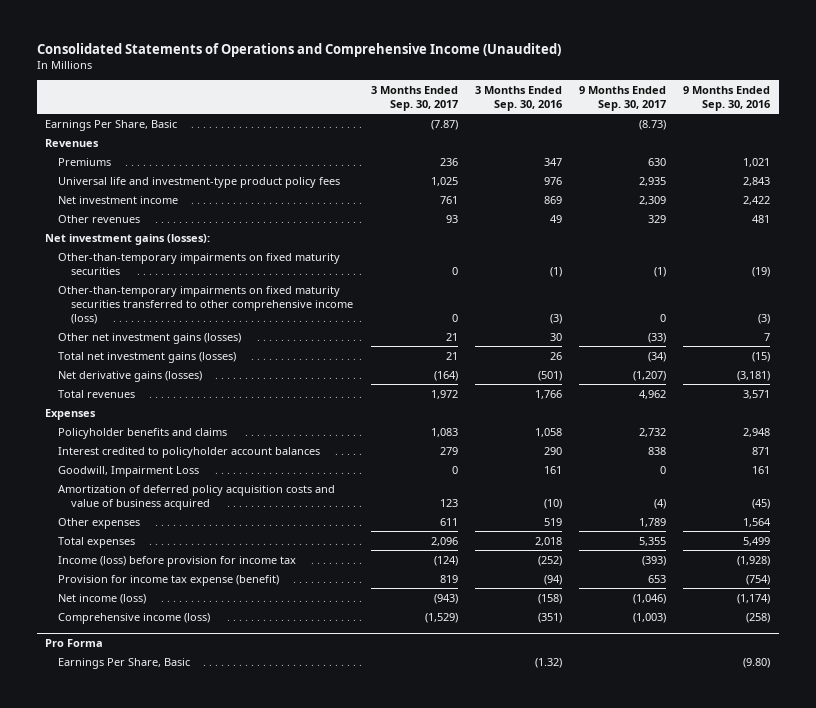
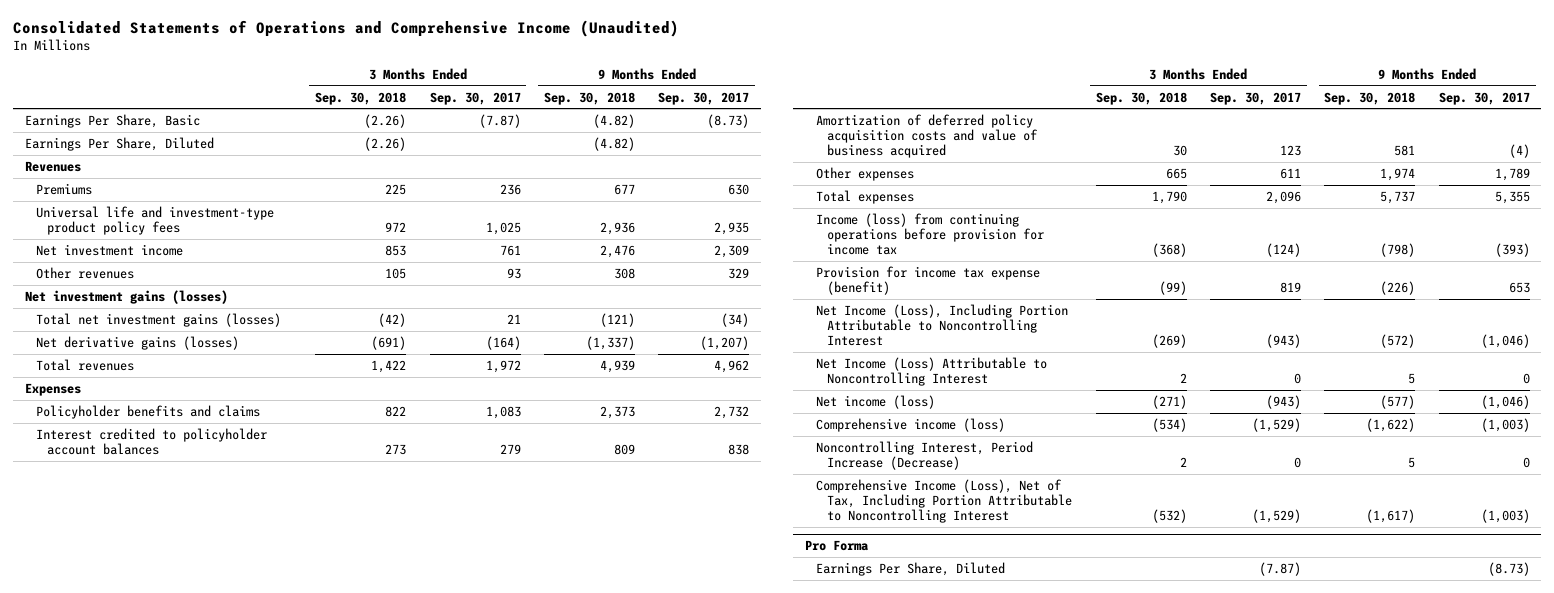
- | 3 Months Ended Sep. 30, 2017 | 3 Months Ended Sep. 30, 2016 | 9 Months Ended Sep. 30, 2017 | 9 Months Ended Sep. 30, 2016
+ | 3 Months Ended Sep. 30, 2018 | 3 Months Ended Sep. 30, 2017 | 9 Months Ended Sep. 30, 2018 | 9 Months Ended Sep. 30, 2017
+ Earnings Per Share, Diluted | (2.26) | | (4.82) |
- Net investment gains (losses):
- Other-than-temporary impairments on fixed maturity securities | 0 | (1) | (1) | (19)
- Other-than-temporary impairments on fixed maturity securities transferred to other comprehensive income (loss) | 0 | (3) | 0 | (3)
- Other net investment gains (losses) | 21 | 30 | (33) | 7
+ Net investment gains (losses)
- Goodwill, Impairment Loss | 0 | 161 | 0 | 161
- Income (loss) before provision for income tax | (124) | (252) | (393) | (1,928)
+ Income (loss) from continuing operations before provision for income tax | (368) | (124) | (798) | (393)
+ Net Income (Loss), Including Portion Attributable to Noncontrolling Interest | (269) | (943) | (572) | (1,046)
+ Net Income (Loss) Attributable to Noncontrolling Interest | 2 | 0 | 5 | 0
+ Noncontrolling Interest, Period Increase (Decrease) | 2 | 0 | 5 | 0
+ Comprehensive Income (Loss), Net of Tax, Including Portion Attributable to Noncontrolling Interest | (532) | (1,529) | (1,617) | (1,003)
@ Pro Forma
- Earnings Per Share, Basic | | (1.32) | | (9.80)
+ Earnings Per Share, Diluted | | (7.87) | | (8.73)

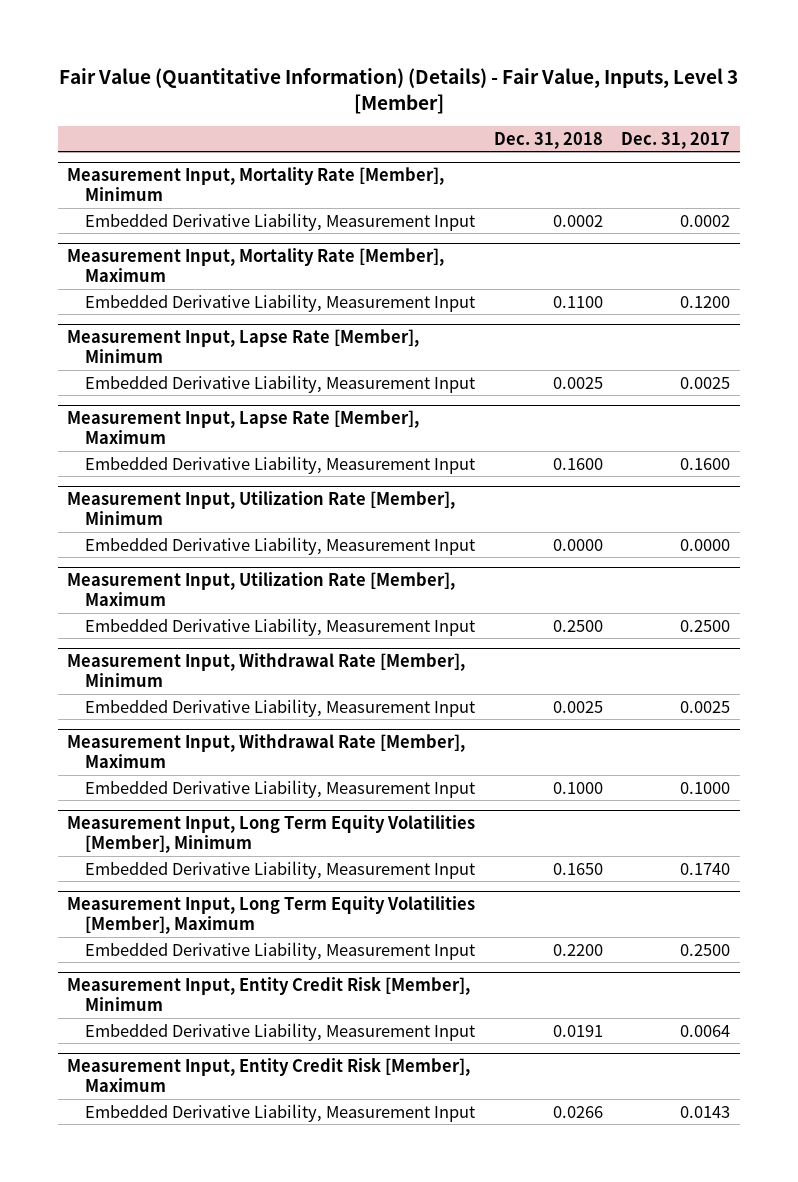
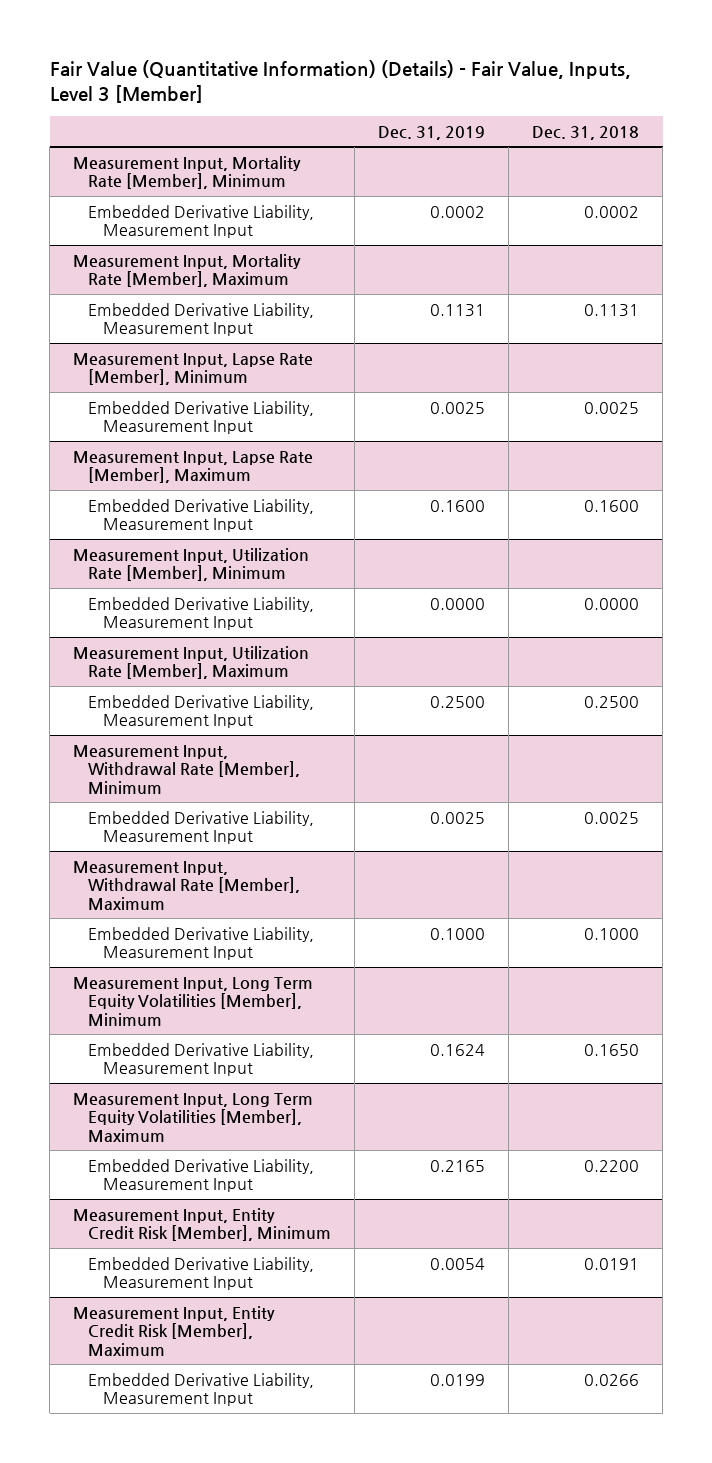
- | Dec. 31, 2018 | Dec. 31, 2017
+ | Dec. 31, 2019 | Dec. 31, 2018
@ Measurement Input, Mortality Rate [Member], Maximum
- Embedded Derivative Liability, Measurement Input | 0.1100 | 0.1200
+ Embedded Derivative Liability, Measurement Input | 0.1131 | 0.1131

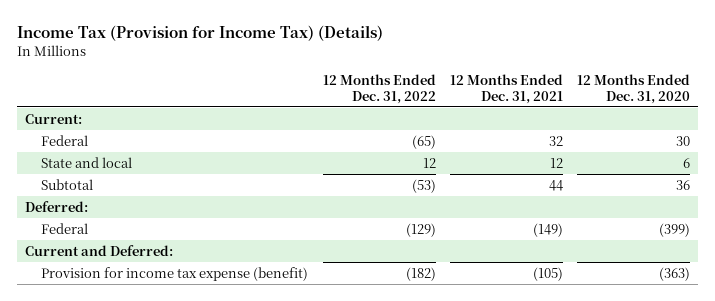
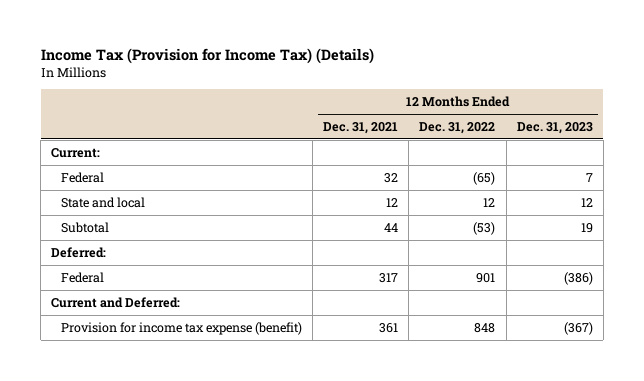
- | 12 Months Ended Dec. 31, 2022 | 12 Months Ended Dec. 31, 2021 | 12 Months Ended Dec. 31, 2020
+ | 12 Months Ended Dec. 31, 2021 | 12 Months Ended Dec. 31, 2022 | 12 Months Ended Dec. 31, 2023
- Federal | (129) | (149) | (399)
+ Federal | 317 | 901 | (386)
- Provision for income tax expense (benefit) | (182) | (105) | (363)
+ Provision for income tax expense (benefit) | 361 | 848 | (367)

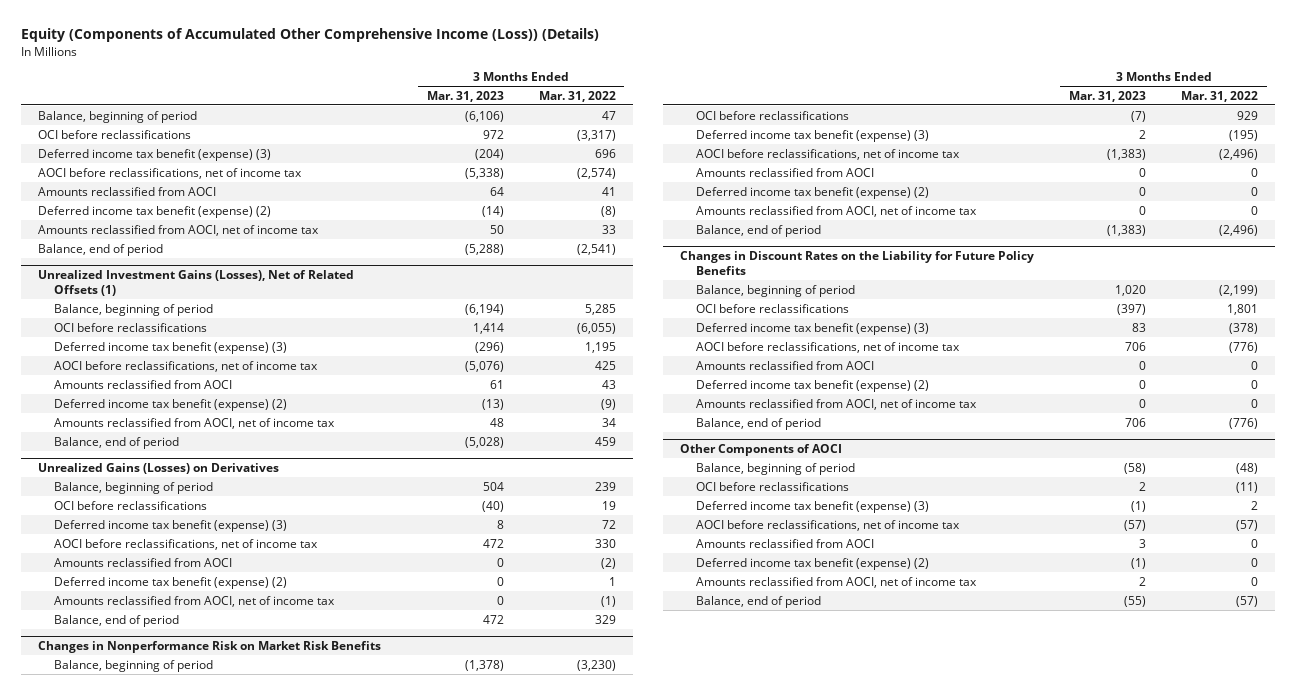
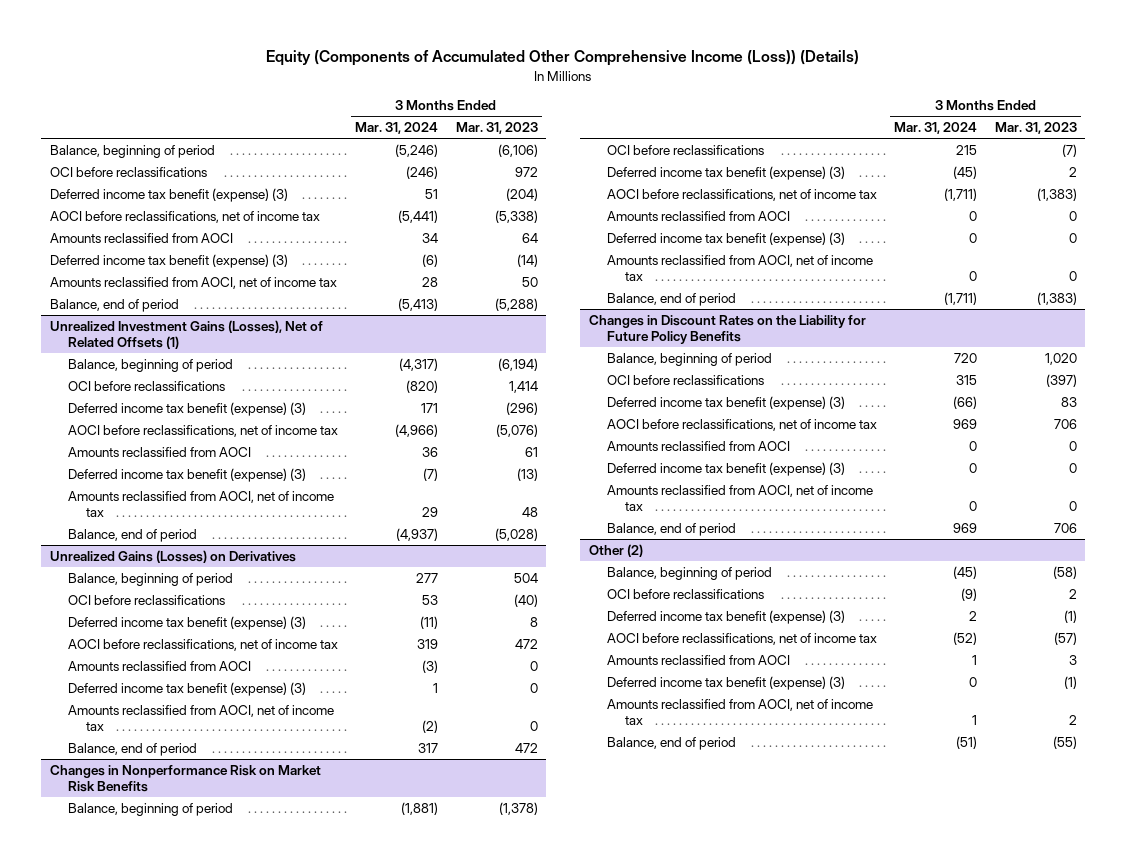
- | 3 Months Ended Mar. 31, 2023 | 3 Months Ended Mar. 31, 2022
+ | 3 Months Ended Mar. 31, 2024 | 3 Months Ended Mar. 31, 2023
- Deferred income tax benefit (expense) (2) | (14) | (8)
+ Deferred income tax benefit (expense) (3) | (6) | (14)
@ Unrealized Investment Gains (Losses), Net of Related Offsets (1)
- Deferred income tax benefit (expense) (2) | (13) | (9)
+ Deferred income tax benefit (expense) (3) | (7) | (13)
@ Unrealized Gains (Losses) on Derivatives
- Deferred income tax benefit (expense) (2) | 0 | 1
+ Deferred income tax benefit (expense) (3) | 1 | 0
@ Changes in Nonperformance Risk on Market Risk Benefits
- Deferred income tax benefit (expense) (2) | 0 | 0
+ Deferred income tax benefit (expense) (3) | 0 | 0
@ Changes in Discount Rates on the Liability for Future Policy Benefits
- Deferred income tax benefit (expense) (2) | 0 | 0
+ Deferred income tax benefit (expense) (3) | 0 | 0
- Other Components of AOCI
+ Other (2)
- Deferred income tax benefit (expense) (2) | (1) | 0
+ Deferred income tax benefit (expense) (3) | 0 | (1)

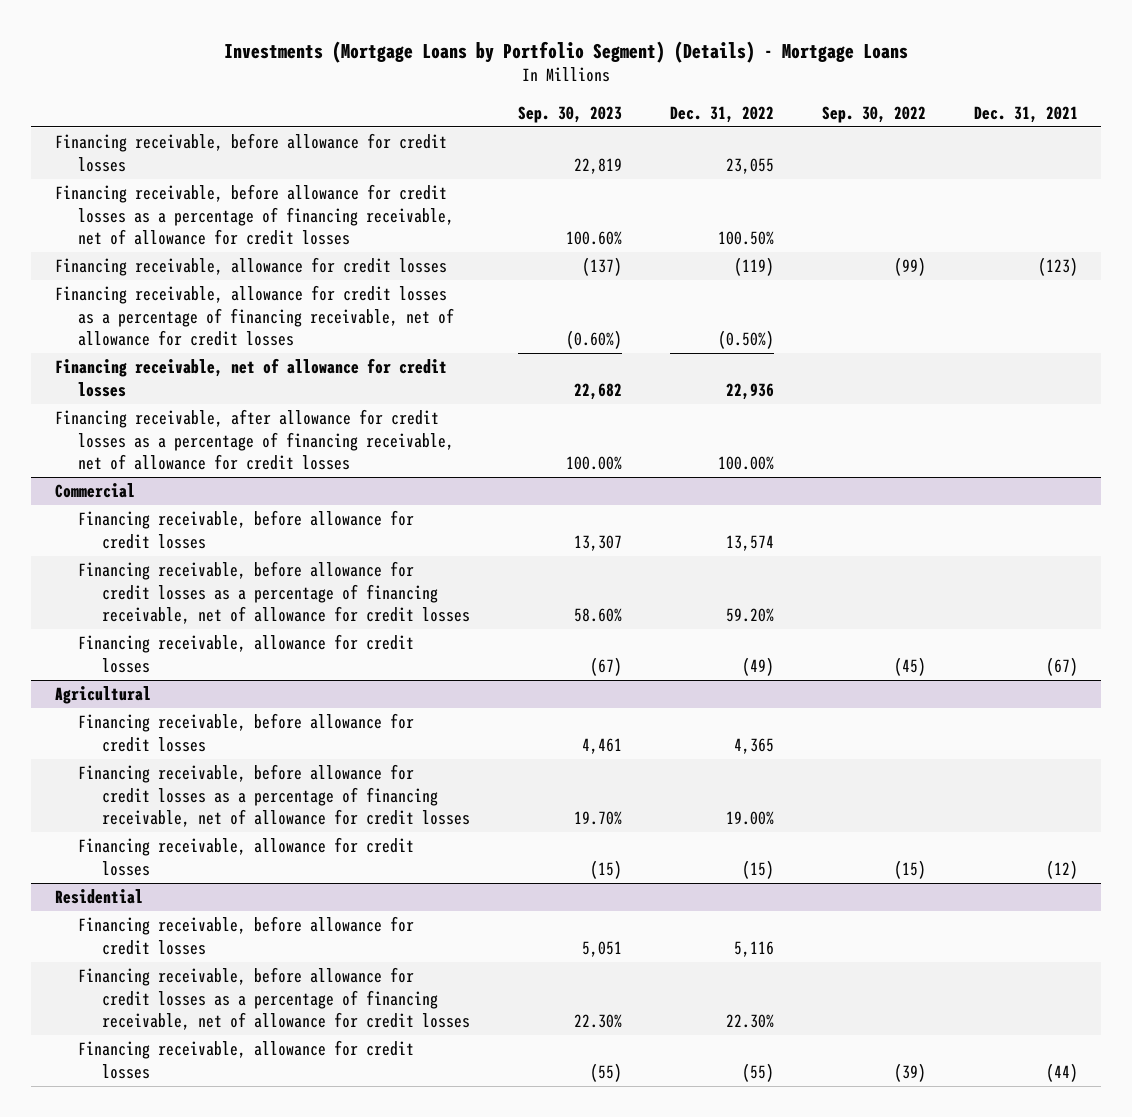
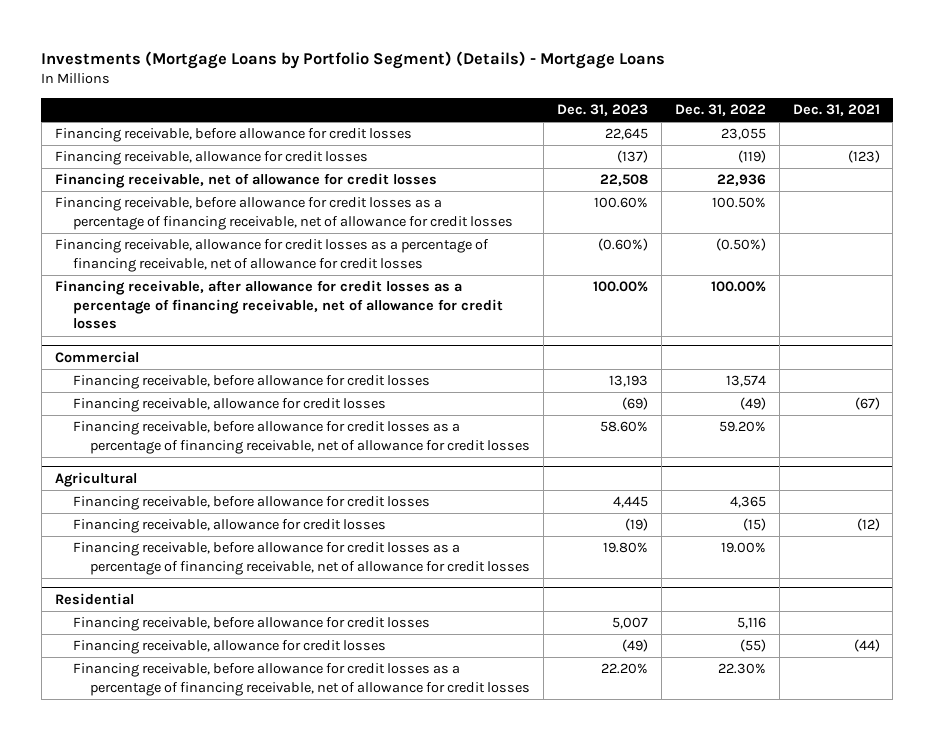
- | Sep. 30, 2023 | Dec. 31, 2022 | Sep. 30, 2022 | Dec. 31, 2021
+ | Dec. 31, 2023 | Dec. 31, 2022 | Dec. 31, 2021
moved down: Financing receivable, before allowance for credit losses as a percentage of financing receivable, net of allowance for credit losses | 100.60% | 100.50% |
moved down: Financing receivable, allowance for credit losses as a percentage of financing receivable, net of allowance for credit losses | (0.60%) | (0.50%) |
@ Commercial
moved down: Financing receivable, before allowance for credit losses as a percentage of financing receivable, net of allowance for credit losses | 58.60% | 59.20% |
@ Agricultural
moved down: Financing receivable, before allowance for credit losses as a percentage of financing receivable, net of allowance for credit losses | 19.80% | 19.00% |
@ Residential
moved down: Financing receivable, before allowance for credit losses as a percentage of financing receivable, net of allowance for credit losses | 22.20% | 22.30% |

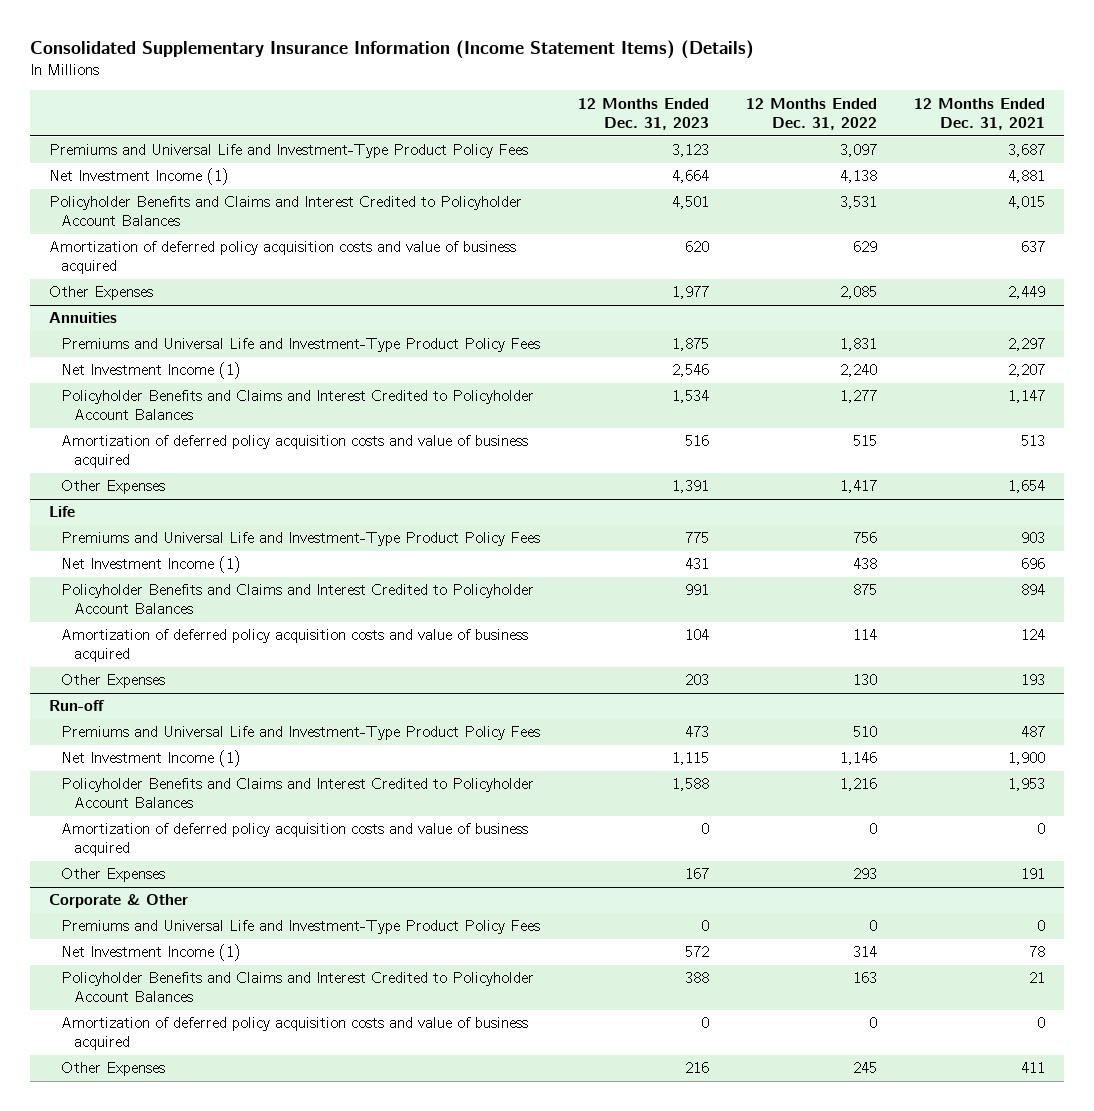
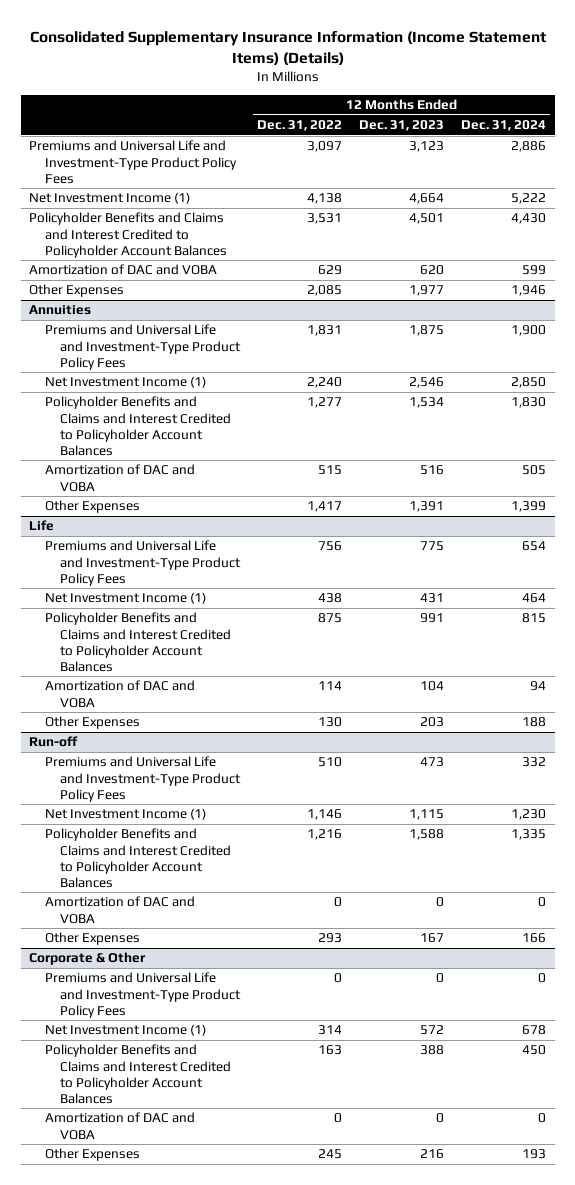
- | 12 Months Ended Dec. 31, 2023 | 12 Months Ended Dec. 31, 2022 | 12 Months Ended Dec. 31, 2021
+ | 12 Months Ended Dec. 31, 2022 | 12 Months Ended Dec. 31, 2023 | 12 Months Ended Dec. 31, 2024
- Amortization of deferred policy acquisition costs and value of business acquired | 620 | 629 | 637
+ Amortization of DAC and VOBA | 629 | 620 | 599
@ Annuities
- Amortization of deferred policy acquisition costs and value of business acquired | 516 | 515 | 513
+ Amortization of DAC and VOBA | 515 | 516 | 505
@ Life
- Amortization of deferred policy acquisition costs and value of business acquired | 104 | 114 | 124
+ Amortization of DAC and VOBA | 114 | 104 | 94
@ Run-off
- Amortization of deferred policy acquisition costs and value of business acquired | 0 | 0 | 0
+ Amortization of DAC and VOBA | 0 | 0 | 0
@ Corporate & Other
- Amortization of deferred policy acquisition costs and value of business acquired | 0 | 0 | 0
+ Amortization of DAC and VOBA | 0 | 0 | 0

